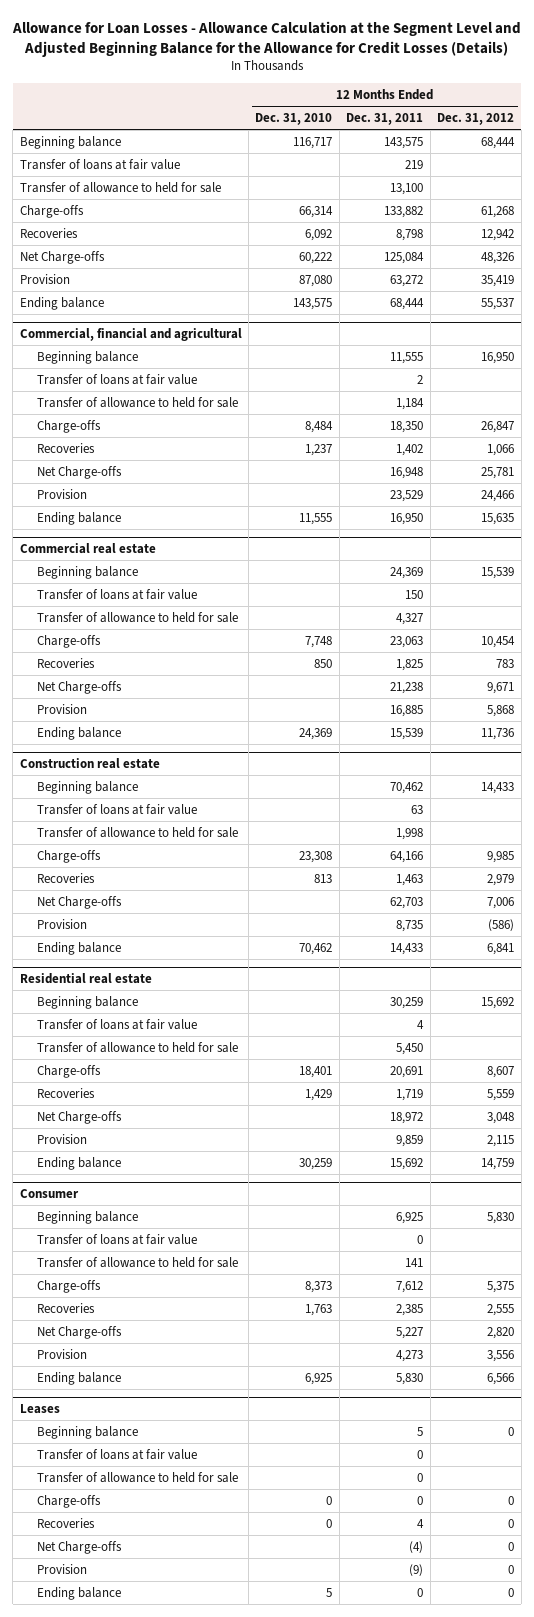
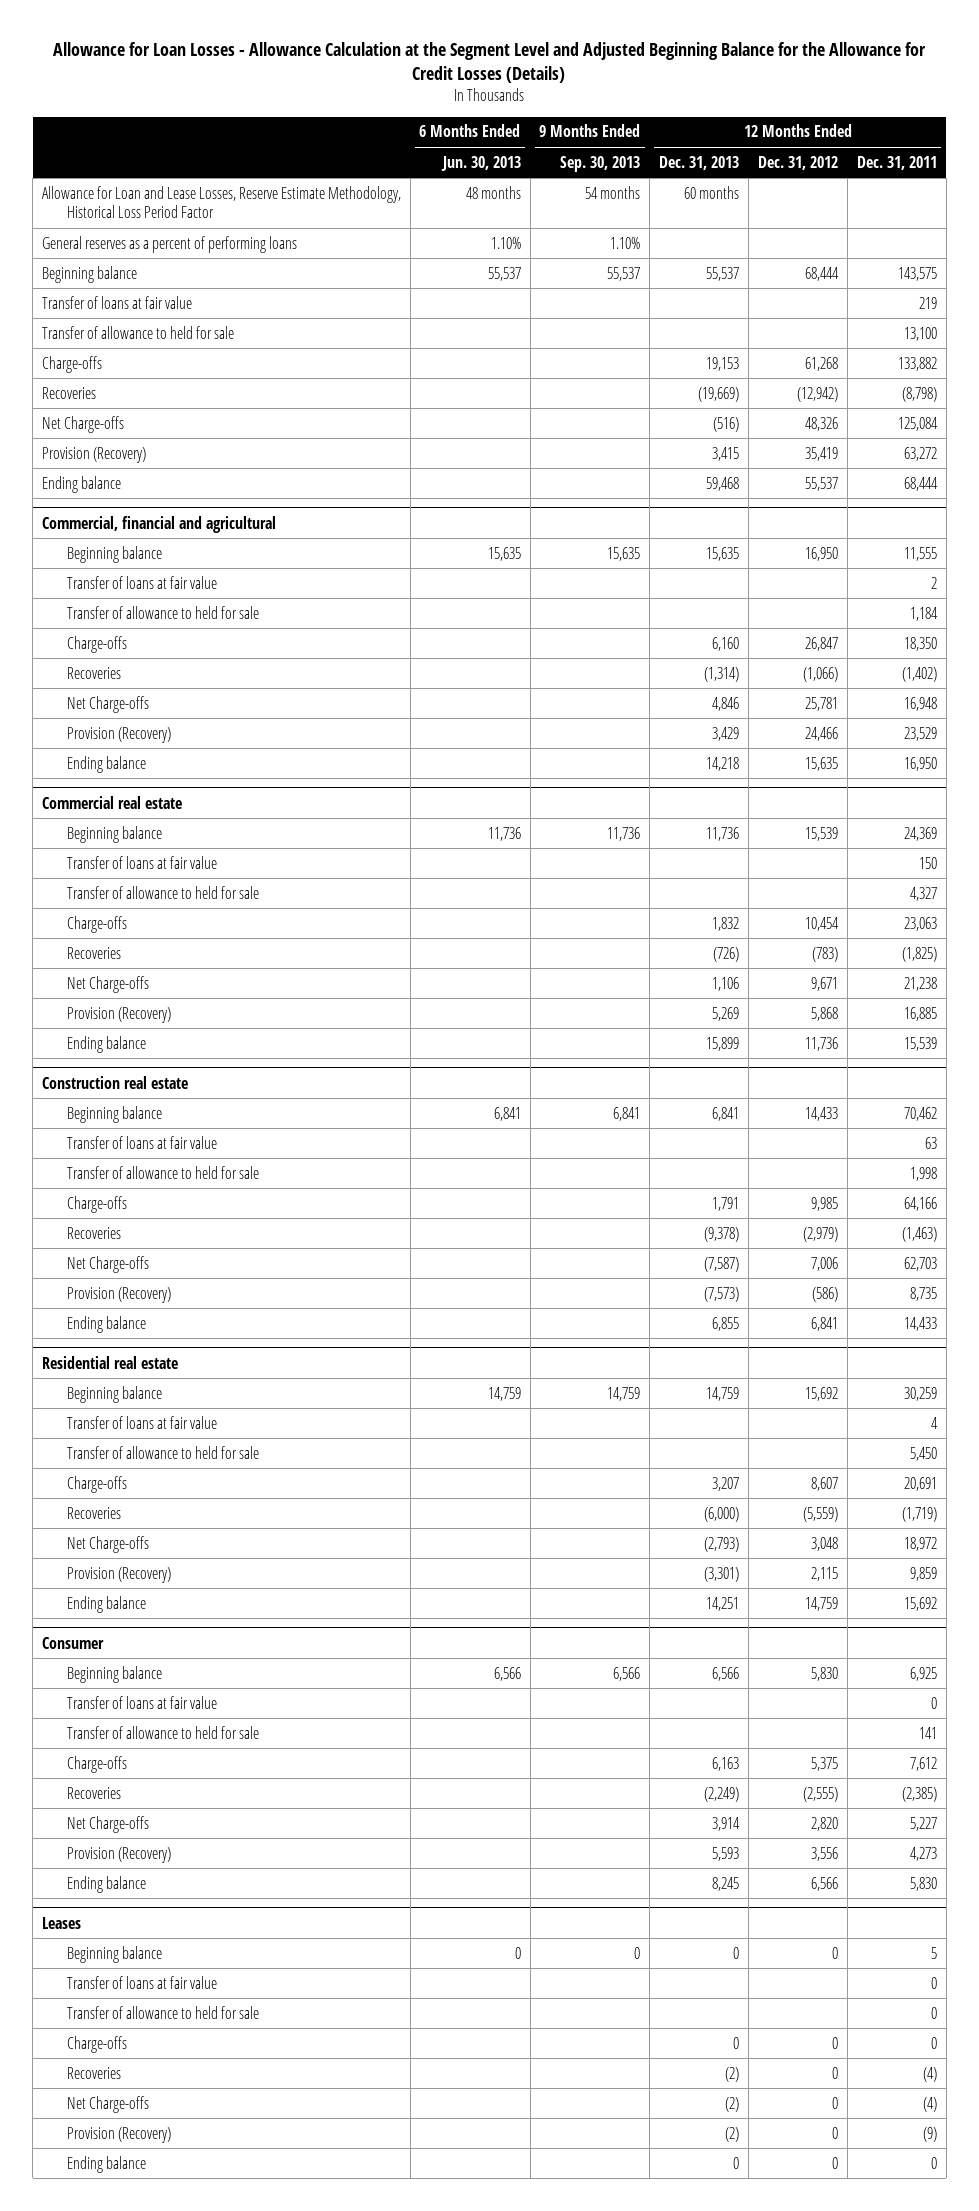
- | 12 Months Ended Dec. 31, 2010 | 12 Months Ended Dec. 31, 2011 | 12 Months Ended Dec. 31, 2012
+ | 6 Months Ended Jun. 30, 2013 | 9 Months Ended Sep. 30, 2013 | 12 Months Ended Dec. 31, 2013 | 12 Months Ended Dec. 31, 2012 | 12 Months Ended Dec. 31, 2011
+ Allowance for Loan and Lease Losses, Reserve Estimate Methodology, Historical Loss Period Factor | 48 months | 54 months | 60 months | |
+ General reserves as a percent of performing loans | 1.10% | 1.10% | | |
- Recoveries | 6,092 | 8,798 | 12,942
+ Recoveries | | | (19,669) | (12,942) | (8,798)
- Provision | 87,080 | 63,272 | 35,419
+ Provision (Recovery) | | | 3,415 | 35,419 | 63,272
@ Commercial, financial and agricultural
- Recoveries | 1,237 | 1,402 | 1,066
+ Recoveries | | | (1,314) | (1,066) | (1,402)
- Provision | | 23,529 | 24,466
+ Provision (Recovery) | | | 3,429 | 24,466 | 23,529
@ Commercial real estate
- Recoveries | 850 | 1,825 | 783
+ Recoveries | | | (726) | (783) | (1,825)
- Provision | | 16,885 | 5,868
+ Provision (Recovery) | | | 5,269 | 5,868 | 16,885
@ Construction real estate
- Recoveries | 813 | 1,463 | 2,979
+ Recoveries | | | (9,378) | (2,979) | (1,463)
- Provision | | 8,735 | (586)
+ Provision (Recovery) | | | (7,573) | (586) | 8,735
@ Residential real estate
- Recoveries | 1,429 | 1,719 | 5,559
+ Recoveries | | | (6,000) | (5,559) | (1,719)
- Provision | | 9,859 | 2,115
+ Provision (Recovery) | | | (3,301) | 2,115 | 9,859
@ Consumer
- Recoveries | 1,763 | 2,385 | 2,555
+ Recoveries | | | (2,249) | (2,555) | (2,385)
- Provision | | 4,273 | 3,556
+ Provision (Recovery) | | | 5,593 | 3,556 | 4,273
@ Leases
- Recoveries | 0 | 4 | 0
+ Recoveries | | | (2) | 0 | (4)
- Provision | | (9) | 0
+ Provision (Recovery) | | | (2) | 0 | (9)

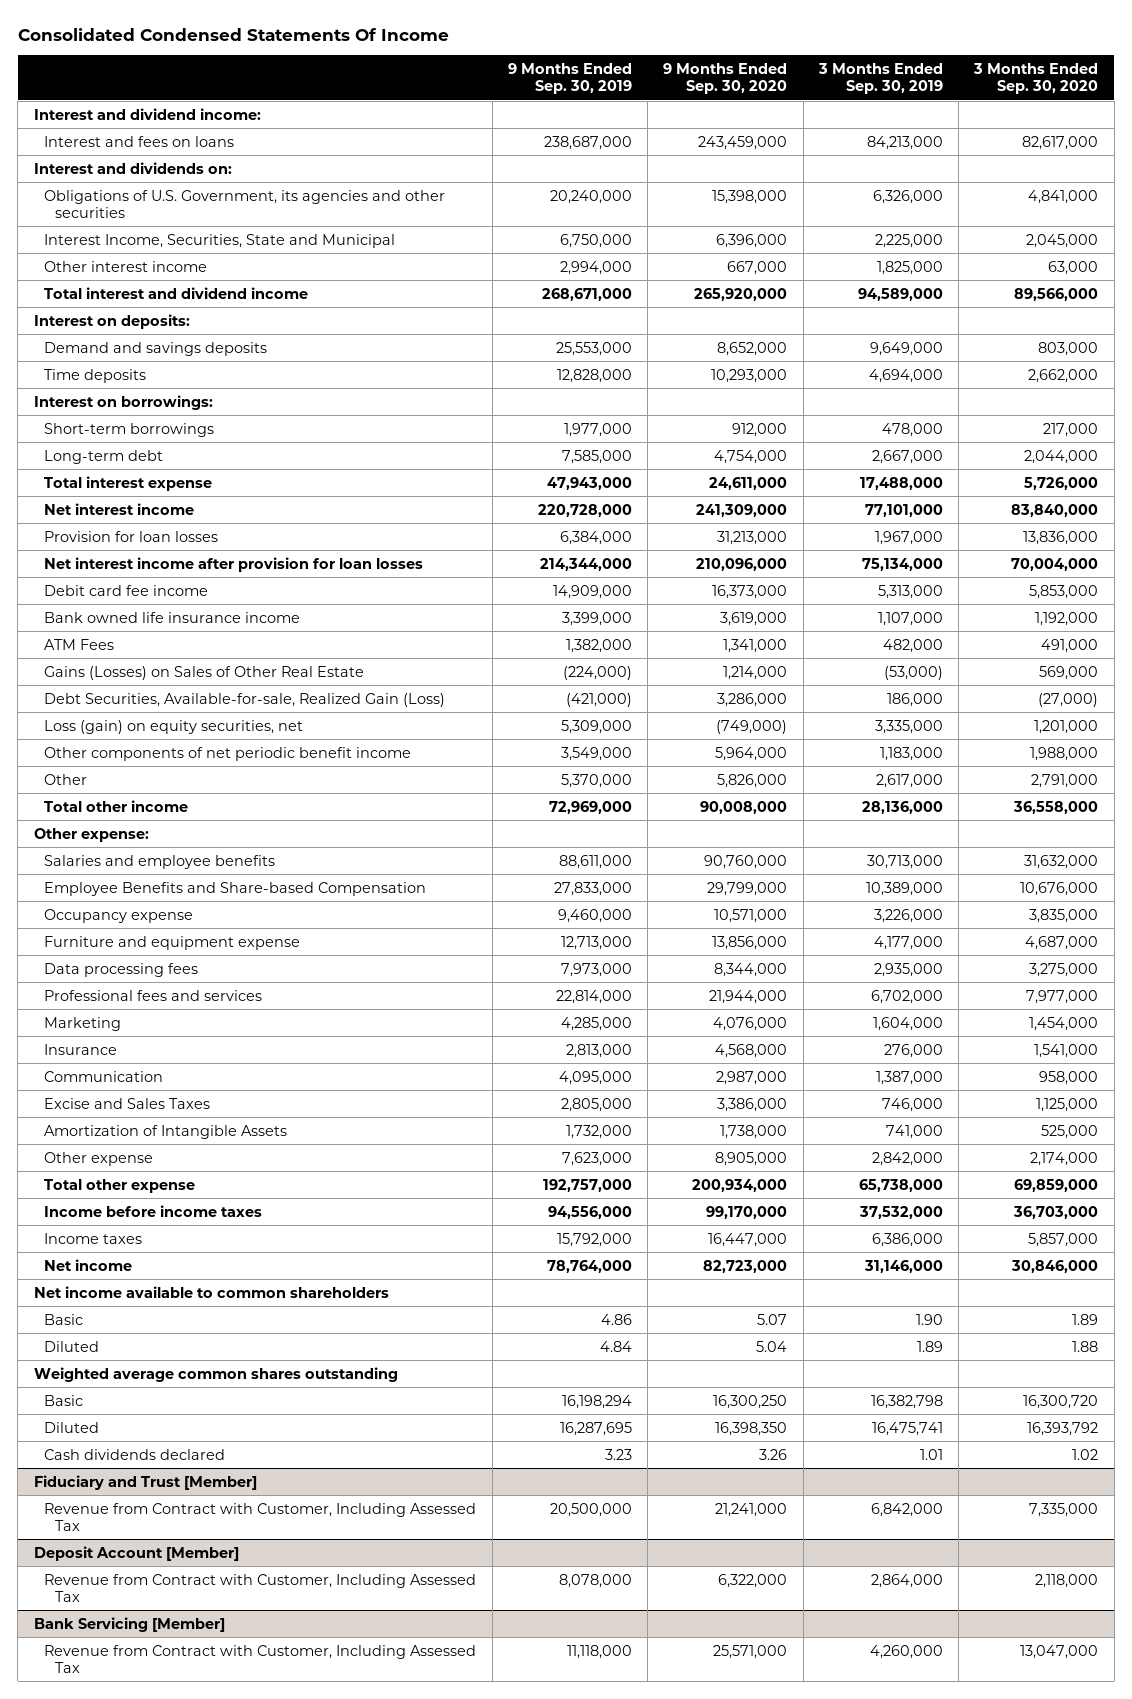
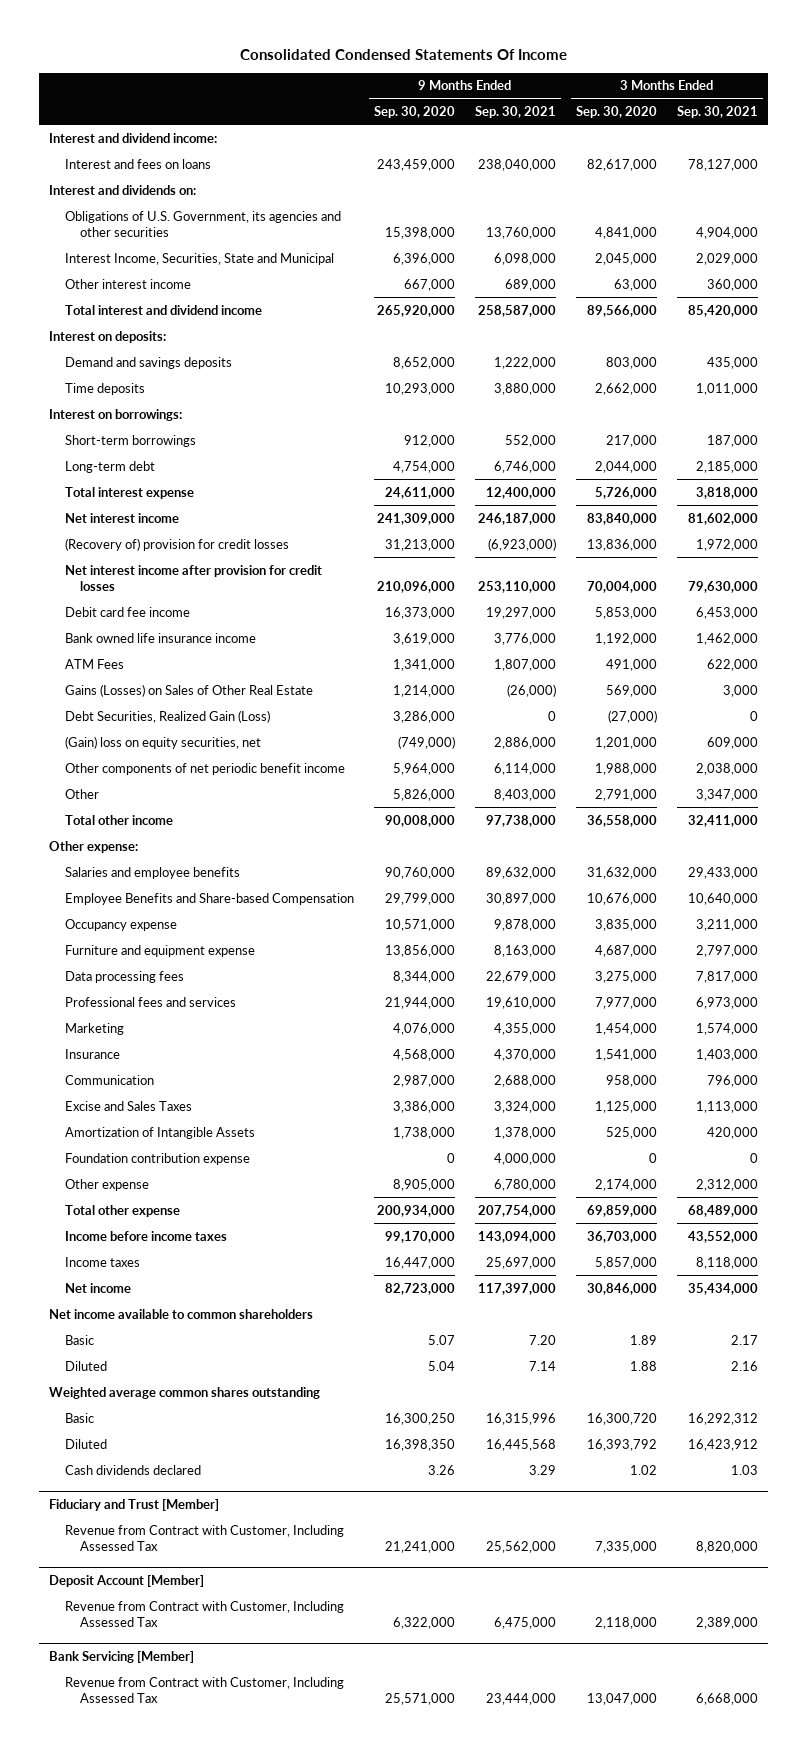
- | 9 Months Ended Sep. 30, 2019 | 9 Months Ended Sep. 30, 2020 | 3 Months Ended Sep. 30, 2019 | 3 Months Ended Sep. 30, 2020
+ | 9 Months Ended Sep. 30, 2020 | 9 Months Ended Sep. 30, 2021 | 3 Months Ended Sep. 30, 2020 | 3 Months Ended Sep. 30, 2021
- Provision for loan losses | 6,384,000 | 31,213,000 | 1,967,000 | 13,836,000
- Net interest income after provision for loan losses | 214,344,000 | 210,096,000 | 75,134,000 | 70,004,000
+ (Recovery of) provision for credit losses | 31,213,000 | (6,923,000) | 13,836,000 | 1,972,000
+ Net interest income after provision for credit losses | 210,096,000 | 253,110,000 | 70,004,000 | 79,630,000
- Debt Securities, Available-for-sale, Realized Gain (Loss) | (421,000) | 3,286,000 | 186,000 | (27,000)
- Loss (gain) on equity securities, net | 5,309,000 | (749,000) | 3,335,000 | 1,201,000
+ Debt Securities, Realized Gain (Loss) | 3,286,000 | 0 | (27,000) | 0
+ (Gain) loss on equity securities, net | (749,000) | 2,886,000 | 1,201,000 | 609,000
+ Foundation contribution expense | 0 | 4,000,000 | 0 | 0

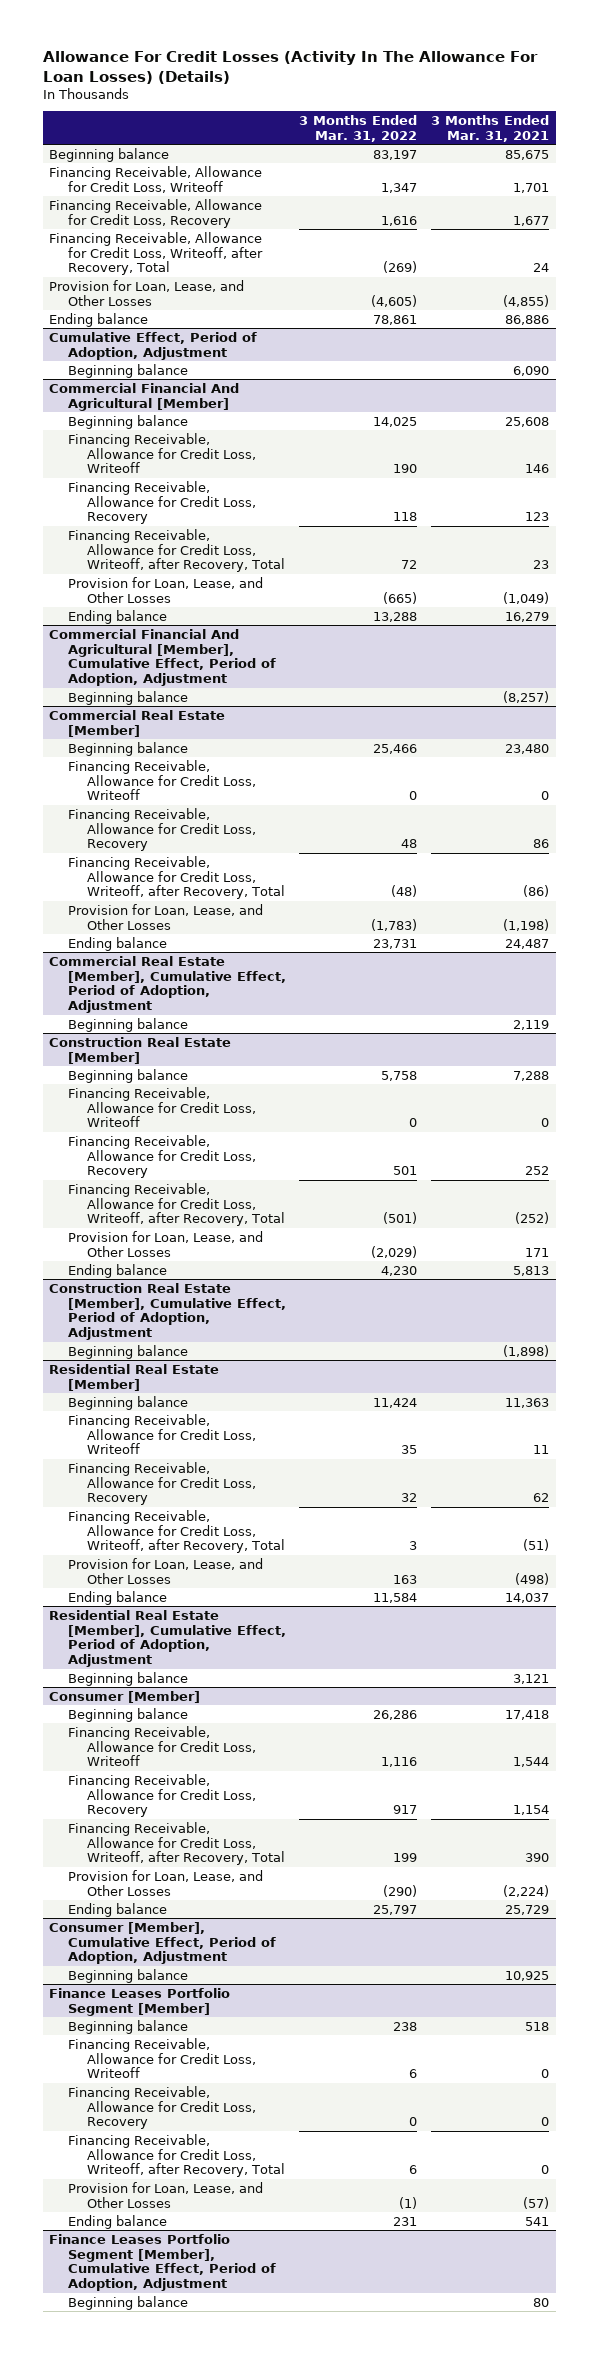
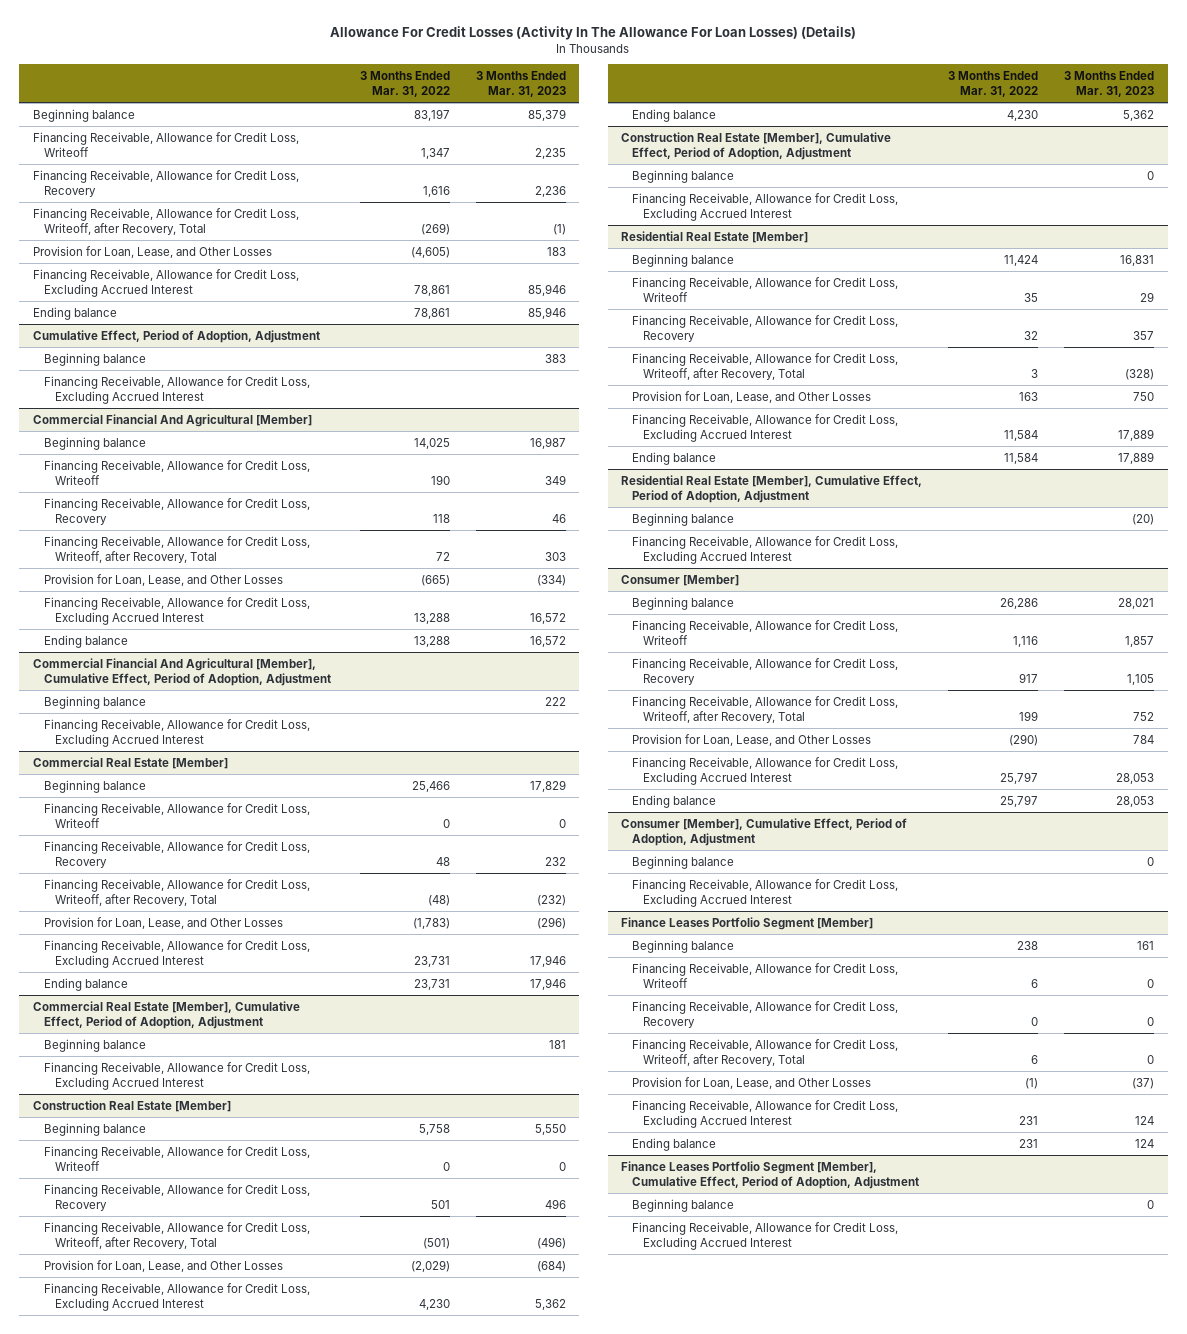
- | 3 Months Ended Mar. 31, 2022 | 3 Months Ended Mar. 31, 2021
+ | 3 Months Ended Mar. 31, 2022 | 3 Months Ended Mar. 31, 2023
+ Financing Receivable, Allowance for Credit Loss, Excluding Accrued Interest | 78,861 | 85,946
@ Cumulative Effect, Period of Adoption, Adjustment
+ Financing Receivable, Allowance for Credit Loss, Excluding Accrued Interest
@ Commercial Financial And Agricultural [Member]
+ Financing Receivable, Allowance for Credit Loss, Excluding Accrued Interest | 13,288 | 16,572
@ Commercial Financial And Agricultural [Member], Cumulative Effect, Period of Adoption, Adjustment
+ Financing Receivable, Allowance for Credit Loss, Excluding Accrued Interest
@ Commercial Real Estate [Member]
+ Financing Receivable, Allowance for Credit Loss, Excluding Accrued Interest | 23,731 | 17,946
@ Commercial Real Estate [Member], Cumulative Effect, Period of Adoption, Adjustment
+ Financing Receivable, Allowance for Credit Loss, Excluding Accrued Interest
@ Construction Real Estate [Member]
+ Financing Receivable, Allowance for Credit Loss, Excluding Accrued Interest | 4,230 | 5,362
@ Construction Real Estate [Member], Cumulative Effect, Period of Adoption, Adjustment
+ Financing Receivable, Allowance for Credit Loss, Excluding Accrued Interest
@ Residential Real Estate [Member]
+ Financing Receivable, Allowance for Credit Loss, Excluding Accrued Interest | 11,584 | 17,889
@ Residential Real Estate [Member], Cumulative Effect, Period of Adoption, Adjustment
+ Financing Receivable, Allowance for Credit Loss, Excluding Accrued Interest
@ Consumer [Member]
+ Financing Receivable, Allowance for Credit Loss, Excluding Accrued Interest | 25,797 | 28,053
@ Consumer [Member], Cumulative Effect, Period of Adoption, Adjustment
+ Financing Receivable, Allowance for Credit Loss, Excluding Accrued Interest
@ Finance Leases Portfolio Segment [Member]
+ Financing Receivable, Allowance for Credit Loss, Excluding Accrued Interest | 231 | 124
@ Finance Leases Portfolio Segment [Member], Cumulative Effect, Period of Adoption, Adjustment
+ Financing Receivable, Allowance for Credit Loss, Excluding Accrued Interest

